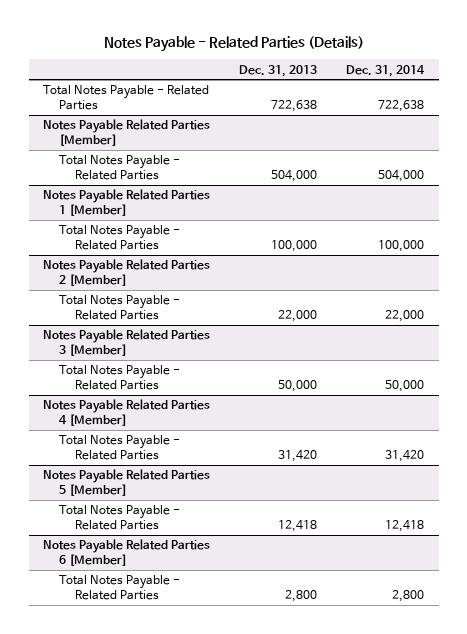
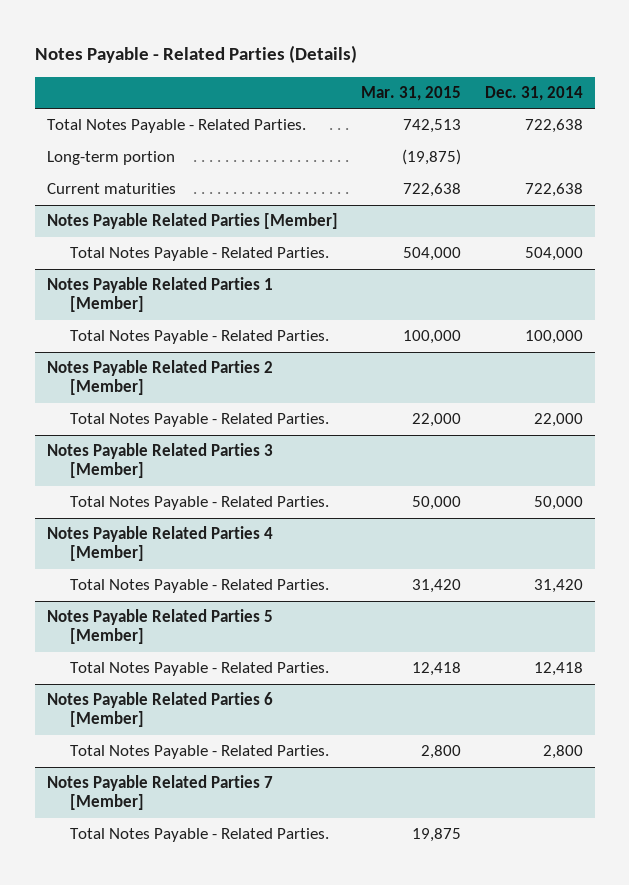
- | Dec. 31, 2013 | Dec. 31, 2014
+ | Mar. 31, 2015 | Dec. 31, 2014
- Total Notes Payable - Related Parties | 722,638 | 722,638
+ Total Notes Payable - Related Parties. | 742,513 | 722,638
+ Long-term portion | (19,875) |
+ Current maturities | 722,638 | 722,638
@ Notes Payable Related Parties [Member]
- Total Notes Payable - Related Parties | 504,000 | 504,000
+ Total Notes Payable - Related Parties. | 504,000 | 504,000
@ Notes Payable Related Parties 1 [Member]
- Total Notes Payable - Related Parties | 100,000 | 100,000
+ Total Notes Payable - Related Parties. | 100,000 | 100,000
@ Notes Payable Related Parties 2 [Member]
- Total Notes Payable - Related Parties | 22,000 | 22,000
+ Total Notes Payable - Related Parties. | 22,000 | 22,000
@ Notes Payable Related Parties 3 [Member]
- Total Notes Payable - Related Parties | 50,000 | 50,000
+ Total Notes Payable - Related Parties. | 50,000 | 50,000
@ Notes Payable Related Parties 4 [Member]
- Total Notes Payable - Related Parties | 31,420 | 31,420
+ Total Notes Payable - Related Parties. | 31,420 | 31,420
@ Notes Payable Related Parties 5 [Member]
- Total Notes Payable - Related Parties | 12,418 | 12,418
+ Total Notes Payable - Related Parties. | 12,418 | 12,418
@ Notes Payable Related Parties 6 [Member]
- Total Notes Payable - Related Parties | 2,800 | 2,800
+ Total Notes Payable - Related Parties. | 2,800 | 2,800
+ Notes Payable Related Parties 7 [Member]
+ Total Notes Payable - Related Parties. | 19,875 |

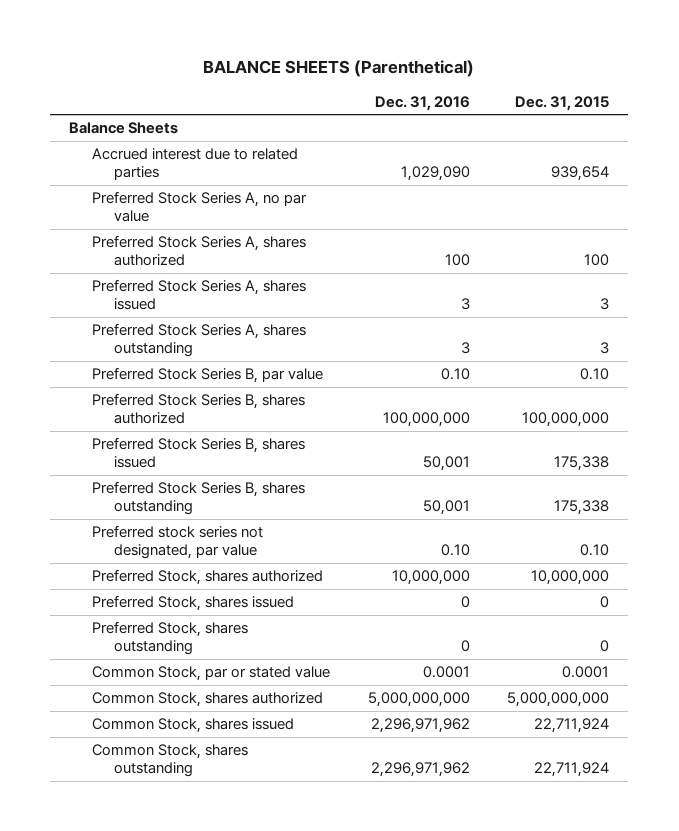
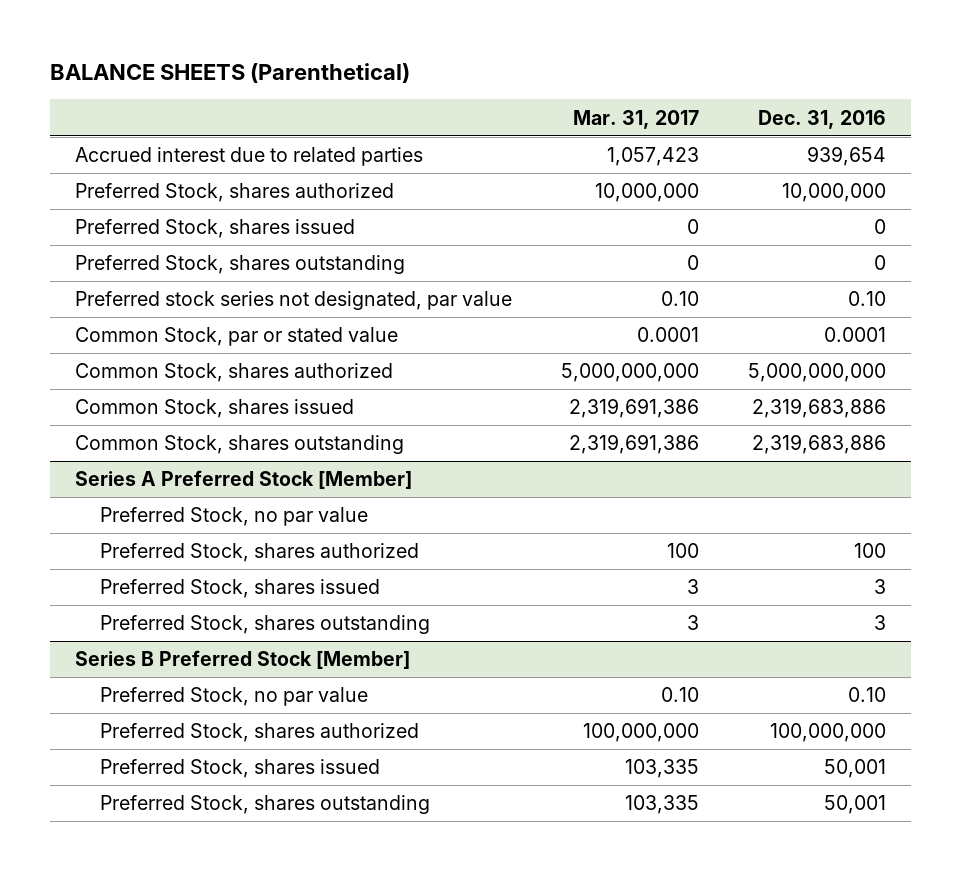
- | Dec. 31, 2016 | Dec. 31, 2015
+ | Mar. 31, 2017 | Dec. 31, 2016
- Balance Sheets
- Accrued interest due to related parties | 1,029,090 | 939,654
- Preferred Stock Series A, no par value
- Preferred Stock Series A, shares authorized | 100 | 100
- Preferred Stock Series A, shares issued | 3 | 3
- Preferred Stock Series A, shares outstanding | 3 | 3
- Preferred Stock Series B, par value | 0.10 | 0.10
- Preferred Stock Series B, shares authorized | 100,000,000 | 100,000,000
- Preferred Stock Series B, shares issued | 50,001 | 175,338
- Preferred Stock Series B, shares outstanding | 50,001 | 175,338
+ Accrued interest due to related parties | 1,057,423 | 939,654
moved down: Preferred stock series not designated, par value | 0.10 | 0.10
- Common Stock, shares issued | 2,296,971,962 | 22,711,924
- Common Stock, shares outstanding | 2,296,971,962 | 22,711,924
+ Common Stock, shares issued | 2,319,691,386 | 2,319,683,886
+ Common Stock, shares outstanding | 2,319,691,386 | 2,319,683,886
+ Series A Preferred Stock [Member]
+ Preferred Stock, no par value
+ Preferred Stock, shares authorized | 100 | 100
+ Preferred Stock, shares issued | 3 | 3
+ Preferred Stock, shares outstanding | 3 | 3
+ Series B Preferred Stock [Member]
+ Preferred Stock, no par value | 0.10 | 0.10
+ Preferred Stock, shares authorized | 100,000,000 | 100,000,000
+ Preferred Stock, shares issued | 103,335 | 50,001
+ Preferred Stock, shares outstanding | 103,335 | 50,001

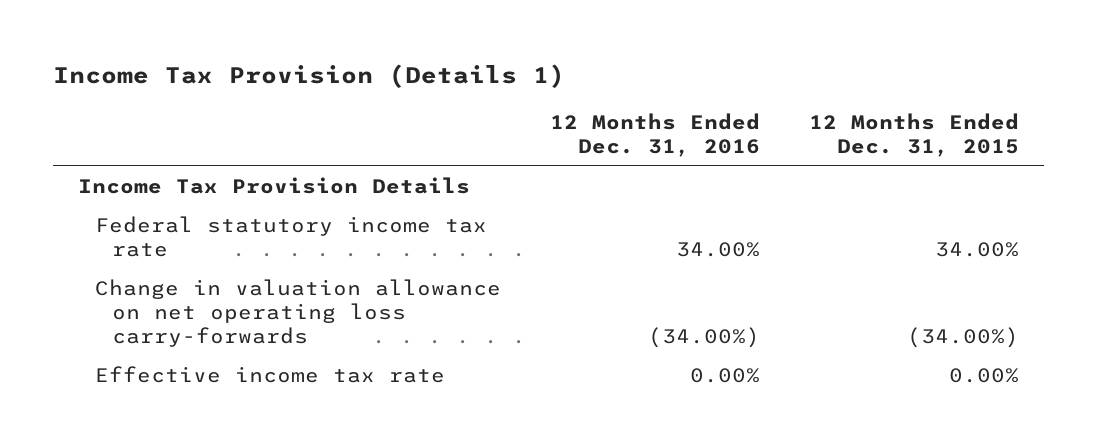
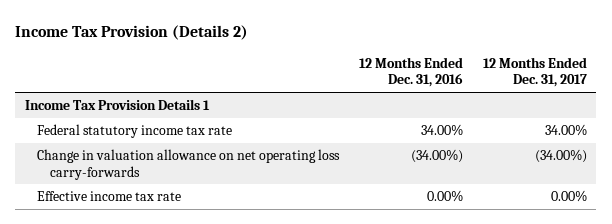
- Income Tax Provision (Details 1)
+ Income Tax Provision (Details 2)
- | 12 Months Ended Dec. 31, 2016 | 12 Months Ended Dec. 31, 2015
+ | 12 Months Ended Dec. 31, 2016 | 12 Months Ended Dec. 31, 2017
- Income Tax Provision Details
+ Income Tax Provision Details 1

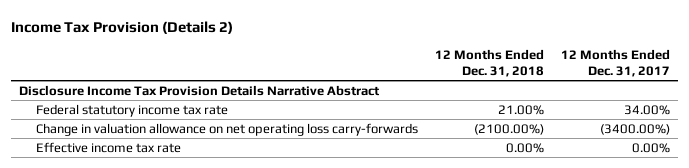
- | 12 Months Ended Dec. 31, 2016 | 12 Months Ended Dec. 31, 2017
+ | 12 Months Ended Dec. 31, 2018 | 12 Months Ended Dec. 31, 2017
- Income Tax Provision Details 1
+ Disclosure Income Tax Provision Details Narrative Abstract
- Change in valuation allowance on net operating loss carry-forwards | (34.00%) | (34.00%)
+ Change in valuation allowance on net operating loss carry-forwards | (2100.00%) | (3400.00%)

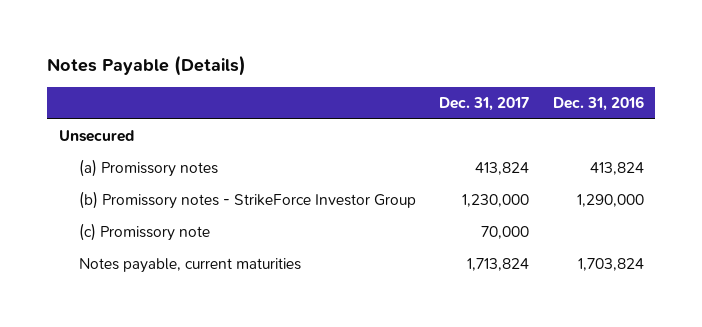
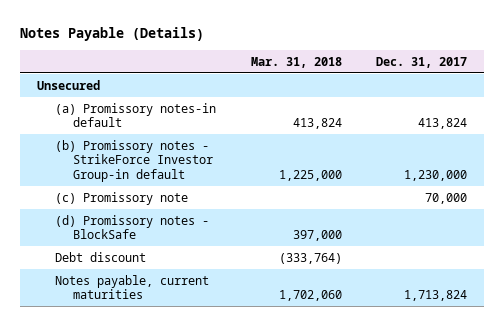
- | Dec. 31, 2017 | Dec. 31, 2016
+ | Mar. 31, 2018 | Dec. 31, 2017
- (a) Promissory notes | 413,824 | 413,824
- (b) Promissory notes - StrikeForce Investor Group | 1,230,000 | 1,290,000
+ (a) Promissory notes-in default | 413,824 | 413,824
+ (b) Promissory notes - StrikeForce Investor Group-in default | 1,225,000 | 1,230,000
+ (d) Promissory notes - BlockSafe | 397,000 |
+ Debt discount | (333,764) |

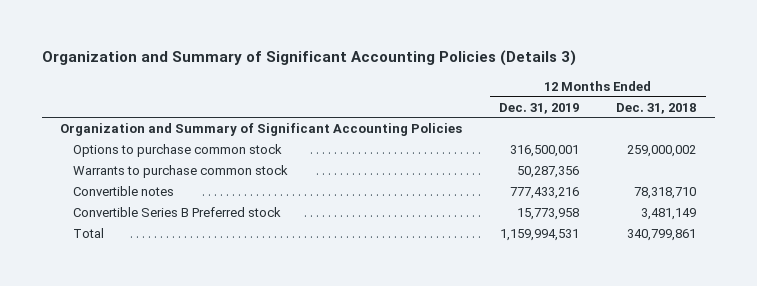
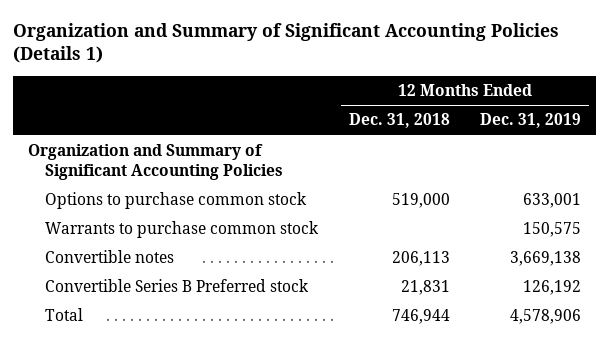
- Organization and Summary of Significant Accounting Policies (Details 3)
+ Organization and Summary of Significant Accounting Policies (Details 1)
- | 12 Months Ended Dec. 31, 2019 | 12 Months Ended Dec. 31, 2018
+ | 12 Months Ended Dec. 31, 2018 | 12 Months Ended Dec. 31, 2019
- Options to purchase common stock | 316,500,001 | 259,000,002
- Warrants to purchase common stock | 50,287,356 |
- Convertible notes | 777,433,216 | 78,318,710
- Convertible Series B Preferred stock | 15,773,958 | 3,481,149
- Total | 1,159,994,531 | 340,799,861
+ Options to purchase common stock | 519,000 | 633,001
+ Warrants to purchase common stock | | 150,575
+ Convertible notes | 206,113 | 3,669,138
+ Convertible Series B Preferred stock | 21,831 | 126,192
+ Total | 746,944 | 4,578,906

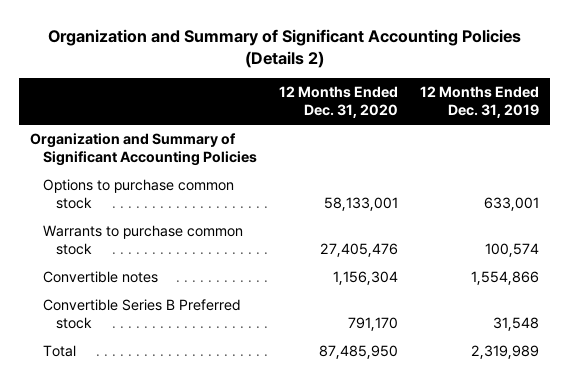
- Organization and Summary of Significant Accounting Policies (Details 1)
+ Organization and Summary of Significant Accounting Policies (Details 2)
- | 12 Months Ended Dec. 31, 2018 | 12 Months Ended Dec. 31, 2019
+ | 12 Months Ended Dec. 31, 2020 | 12 Months Ended Dec. 31, 2019
- Warrants to purchase common stock | | 150,575
- Convertible notes | 206,113 | 3,669,138
- Convertible Series B Preferred stock | 21,831 | 126,192
- Total | 746,944 | 4,578,906
+ Warrants to purchase common stock | 27,405,476 | 100,574
+ Convertible notes | 1,156,304 | 1,554,866
+ Convertible Series B Preferred stock | 791,170 | 31,548
+ Total | 87,485,950 | 2,319,989

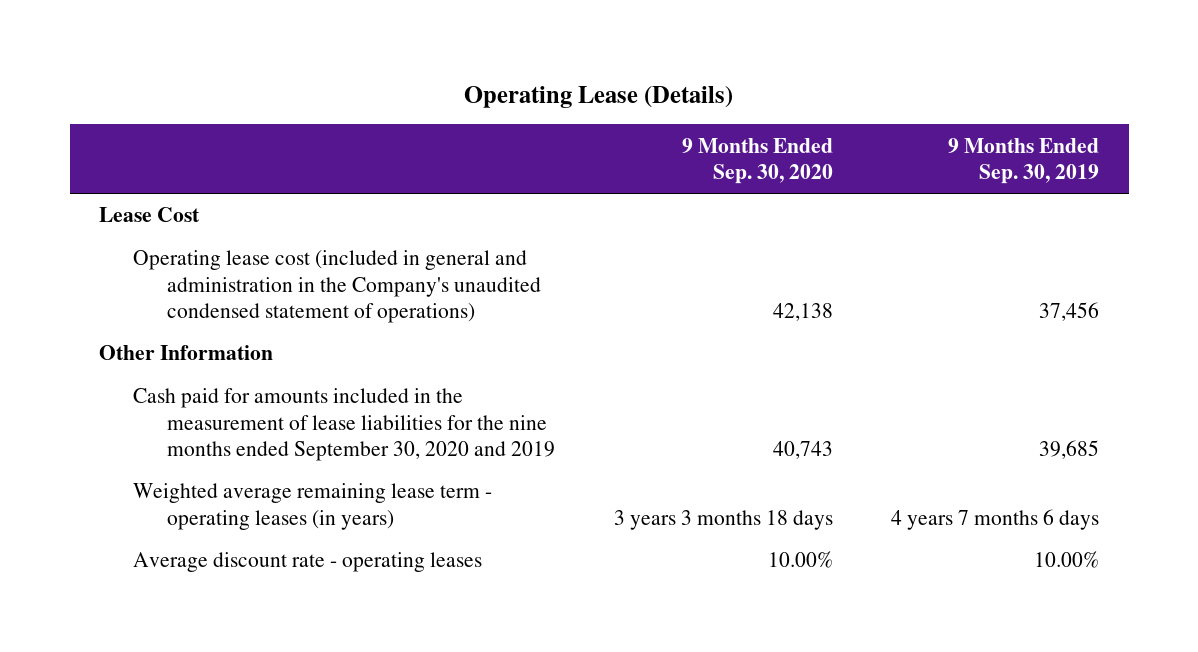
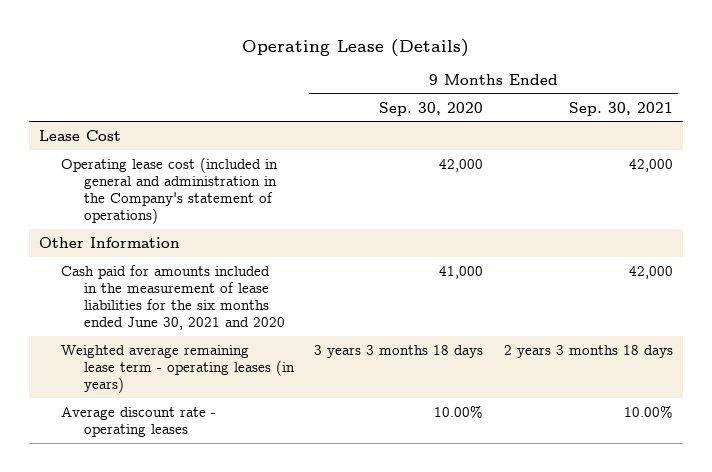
- | 9 Months Ended Sep. 30, 2020 | 9 Months Ended Sep. 30, 2019
+ | 9 Months Ended Sep. 30, 2020 | 9 Months Ended Sep. 30, 2021
- Operating lease cost (included in general and administration in the Company's unaudited condensed statement of operations) | 42,138 | 37,456
+ Operating lease cost (included in general and administration in the Company's statement of operations) | 42,000 | 42,000
- Cash paid for amounts included in the measurement of lease liabilities for the nine months ended September 30, 2020 and 2019 | 40,743 | 39,685
+ Cash paid for amounts included in the measurement of lease liabilities for the six months ended June 30, 2021 and 2020 | 41,000 | 42,000

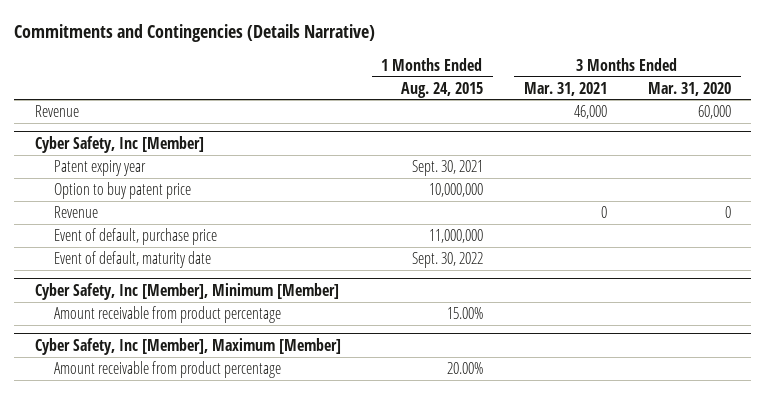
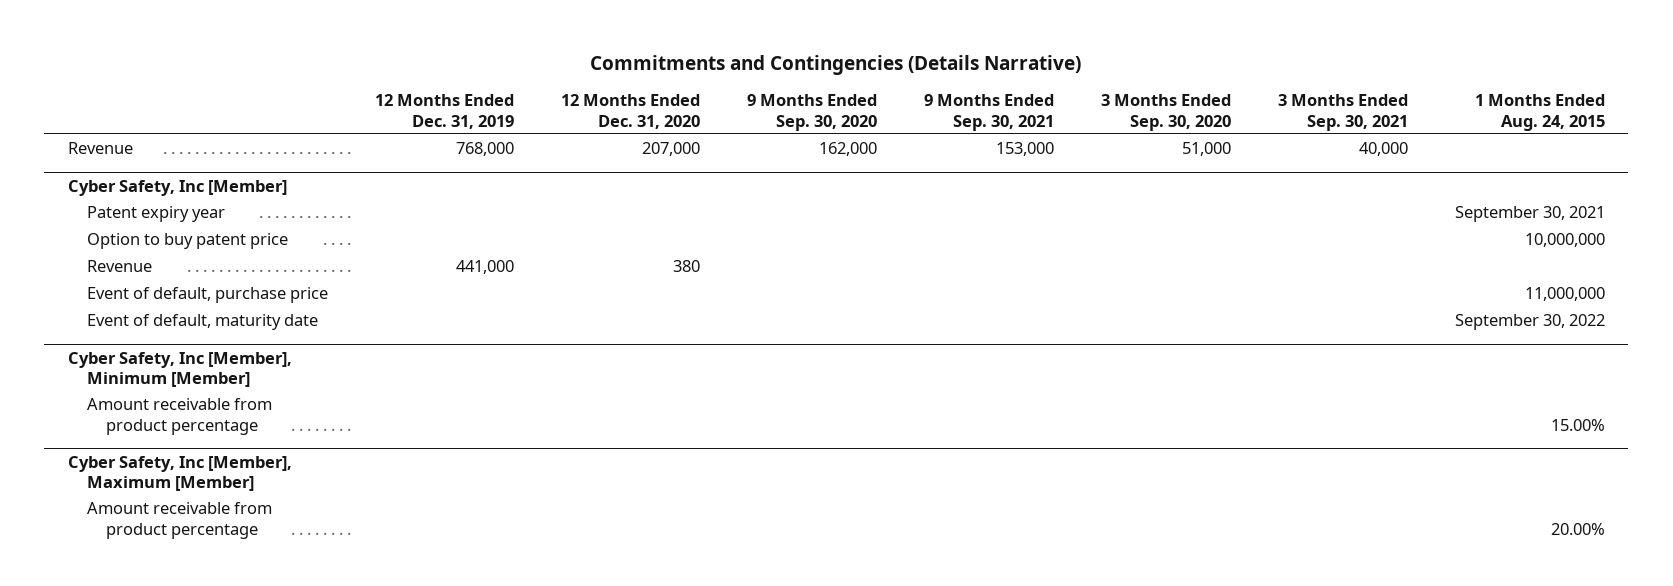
- | 1 Months Ended Aug. 24, 2015 | 3 Months Ended Mar. 31, 2021 | 3 Months Ended Mar. 31, 2020
+ | 12 Months Ended Dec. 31, 2019 | 12 Months Ended Dec. 31, 2020 | 9 Months Ended Sep. 30, 2020 | 9 Months Ended Sep. 30, 2021 | 3 Months Ended Sep. 30, 2020 | 3 Months Ended Sep. 30, 2021 | 1 Months Ended Aug. 24, 2015
@ Cyber Safety, Inc [Member]
- Patent expiry year | Sept. 30, 2021 | |
+ Patent expiry year | | | | | | | September 30, 2021
- Event of default, maturity date | Sept. 30, 2022 | |
+ Event of default, maturity date | | | | | | | September 30, 2022

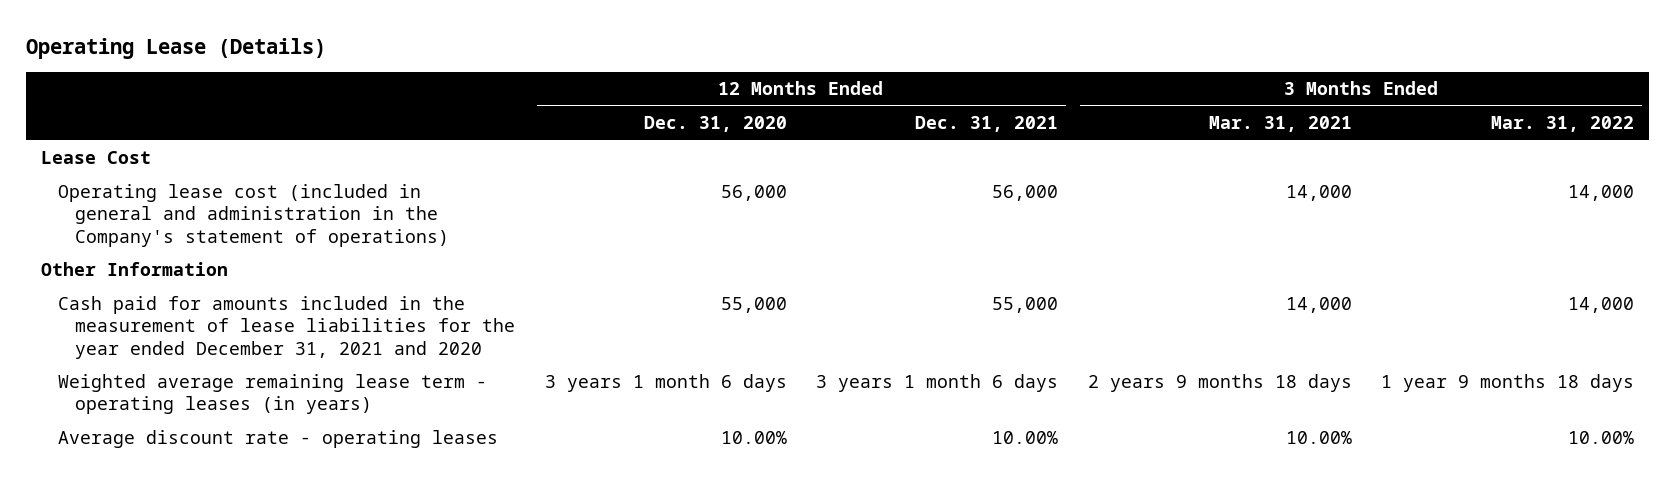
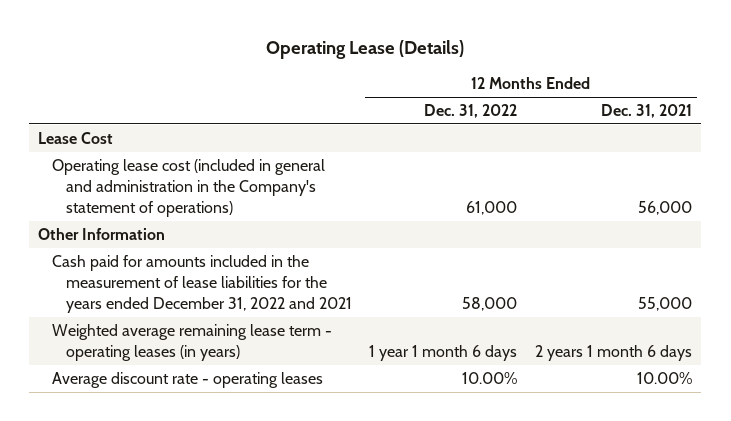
- | 12 Months Ended Dec. 31, 2020 | 12 Months Ended Dec. 31, 2021 | 3 Months Ended Mar. 31, 2021 | 3 Months Ended Mar. 31, 2022
+ | 12 Months Ended Dec. 31, 2022 | 12 Months Ended Dec. 31, 2021
- Cash paid for amounts included in the measurement of lease liabilities for the year ended December 31, 2021 and 2020 | 55,000 | 55,000 | 14,000 | 14,000
- Weighted average remaining lease term - operating leases (in years) | 3 years 1 month 6 days | 3 years 1 month 6 days | 2 years 9 months 18 days | 1 year 9 months 18 days
+ Cash paid for amounts included in the measurement of lease liabilities for the years ended December 31, 2022 and 2021 | 58,000 | 55,000
+ Weighted average remaining lease term - operating leases (in years) | 1 year 1 month 6 days | 2 years 1 month 6 days

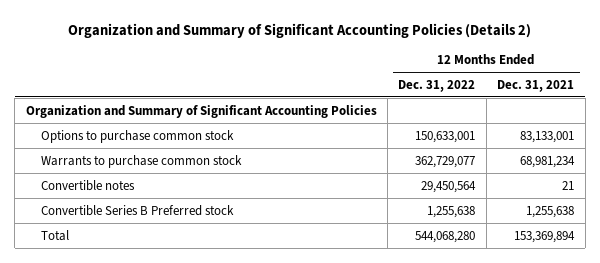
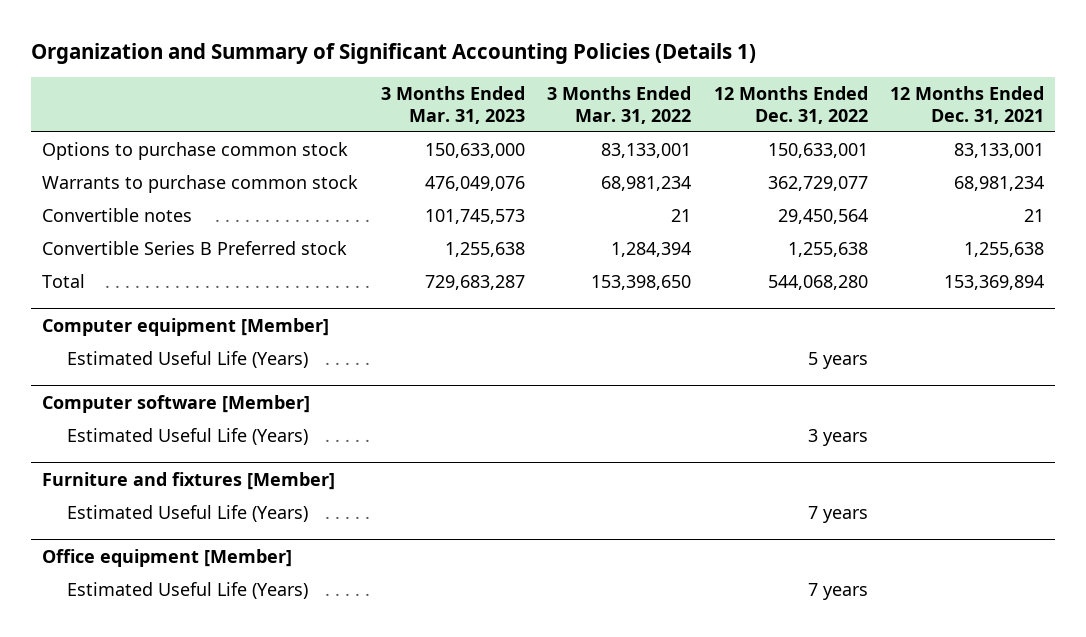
- Organization and Summary of Significant Accounting Policies (Details 2)
+ Organization and Summary of Significant Accounting Policies (Details 1)
- | 12 Months Ended Dec. 31, 2022 | 12 Months Ended Dec. 31, 2021
+ | 3 Months Ended Mar. 31, 2023 | 3 Months Ended Mar. 31, 2022 | 12 Months Ended Dec. 31, 2022 | 12 Months Ended Dec. 31, 2021
- Organization and Summary of Significant Accounting Policies
+ Computer equipment [Member]
+ Estimated Useful Life (Years) | | | 5 years |
+ Computer software [Member]
+ Estimated Useful Life (Years) | | | 3 years |
+ Furniture and fixtures [Member]
+ Estimated Useful Life (Years) | | | 7 years |
+ Office equipment [Member]
+ Estimated Useful Life (Years) | | | 7 years |

